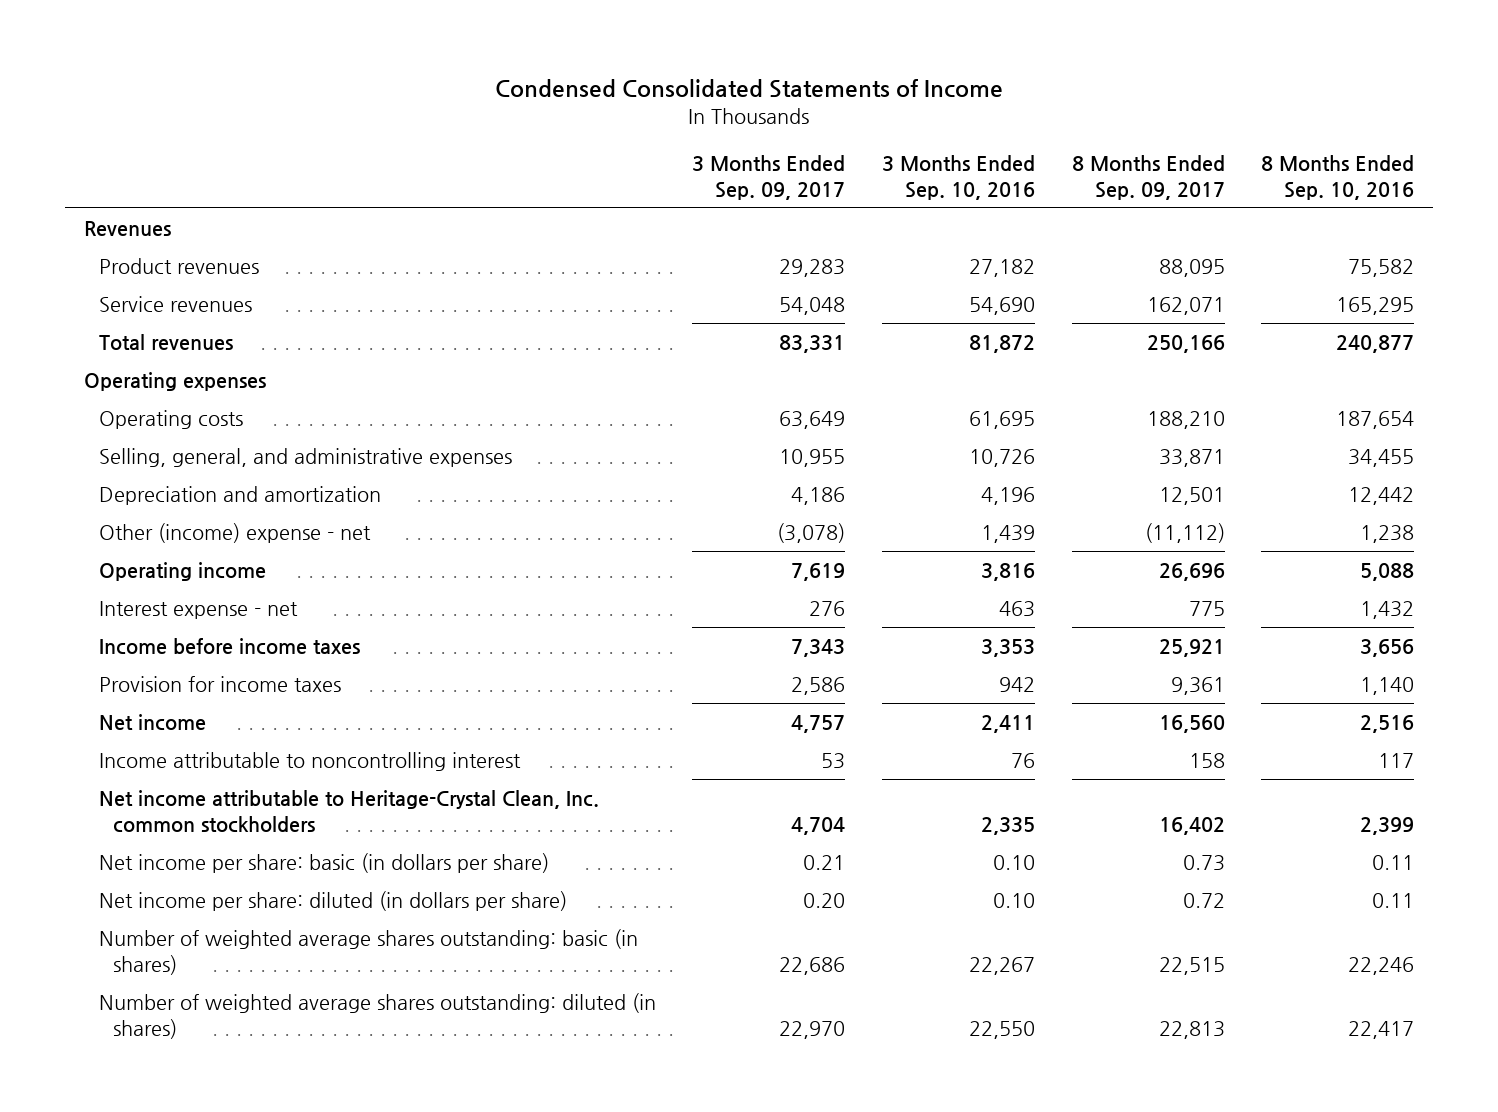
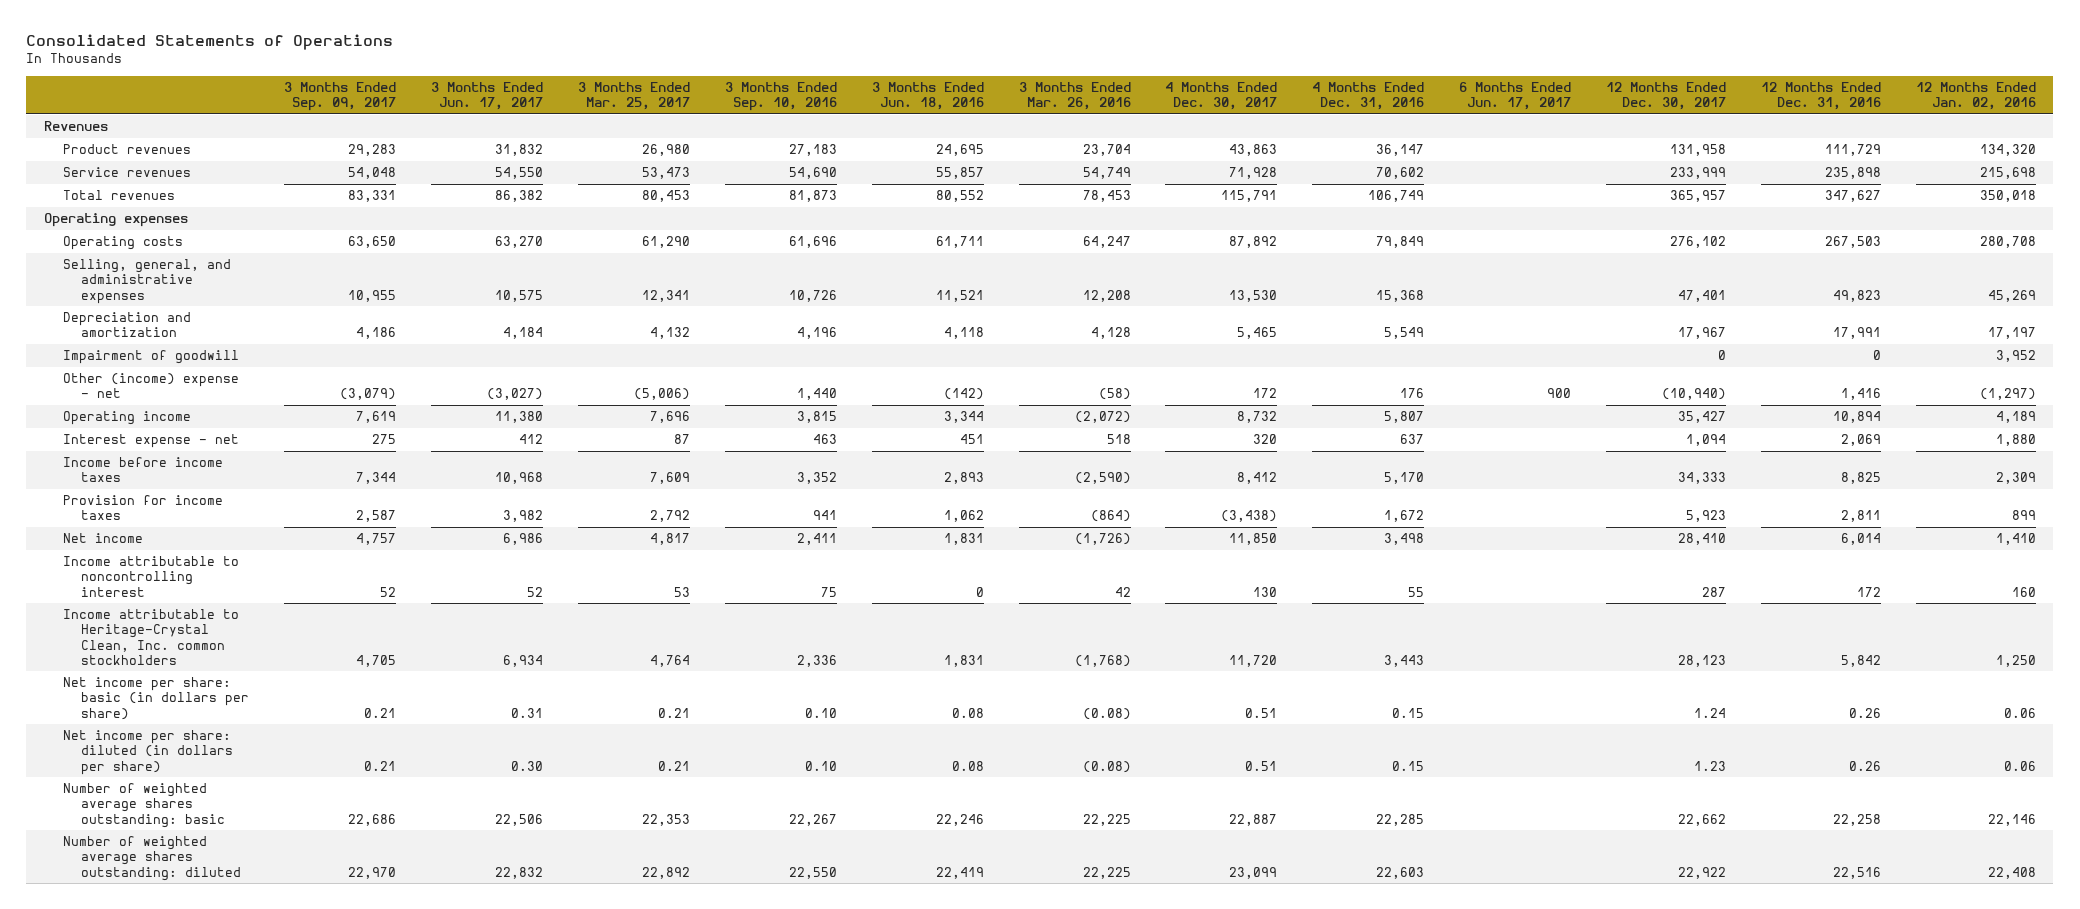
- Condensed Consolidated Statements of Income
+ Consolidated Statements of Operations
- | 3 Months Ended Sep. 09, 2017 | 3 Months Ended Sep. 10, 2016 | 8 Months Ended Sep. 09, 2017 | 8 Months Ended Sep. 10, 2016
+ | 3 Months Ended Sep. 09, 2017 | 3 Months Ended Jun. 17, 2017 | 3 Months Ended Mar. 25, 2017 | 3 Months Ended Sep. 10, 2016 | 3 Months Ended Jun. 18, 2016 | 3 Months Ended Mar. 26, 2016 | 4 Months Ended Dec. 30, 2017 | 4 Months Ended Dec. 31, 2016 | 6 Months Ended Jun. 17, 2017 | 12 Months Ended Dec. 30, 2017 | 12 Months Ended Dec. 31, 2016 | 12 Months Ended Jan. 02, 2016
- Product revenues | 29,283 | 27,182 | 88,095 | 75,582
+ Product revenues | 29,283 | 31,832 | 26,980 | 27,183 | 24,695 | 23,704 | 43,863 | 36,147 | | 131,958 | 111,729 | 134,320
- Total revenues | 83,331 | 81,872 | 250,166 | 240,877
+ Total revenues | 83,331 | 86,382 | 80,453 | 81,873 | 80,552 | 78,453 | 115,791 | 106,749 | | 365,957 | 347,627 | 350,018
- Operating costs | 63,649 | 61,695 | 188,210 | 187,654
+ Operating costs | 63,650 | 63,270 | 61,290 | 61,696 | 61,711 | 64,247 | 87,892 | 79,849 | | 276,102 | 267,503 | 280,708
- Other (income) expense - net | (3,078) | 1,439 | (11,112) | 1,238
- Operating income | 7,619 | 3,816 | 26,696 | 5,088
- Interest expense - net | 276 | 463 | 775 | 1,432
- Income before income taxes | 7,343 | 3,353 | 25,921 | 3,656
- Provision for income taxes | 2,586 | 942 | 9,361 | 1,140
+ Impairment of goodwill | | | | | | | | | | 0 | 0 | 3,952
+ Other (income) expense - net | (3,079) | (3,027) | (5,006) | 1,440 | (142) | (58) | 172 | 176 | 900 | (10,940) | 1,416 | (1,297)
+ Operating income | 7,619 | 11,380 | 7,696 | 3,815 | 3,344 | (2,072) | 8,732 | 5,807 | | 35,427 | 10,894 | 4,189
+ Interest expense - net | 275 | 412 | 87 | 463 | 451 | 518 | 320 | 637 | | 1,094 | 2,069 | 1,880
+ Income before income taxes | 7,344 | 10,968 | 7,609 | 3,352 | 2,893 | (2,590) | 8,412 | 5,170 | | 34,333 | 8,825 | 2,309
+ Provision for income taxes | 2,587 | 3,982 | 2,792 | 941 | 1,062 | (864) | (3,438) | 1,672 | | 5,923 | 2,811 | 899
- Income attributable to noncontrolling interest | 53 | 76 | 158 | 117
- Net income attributable to Heritage-Crystal Clean, Inc. common stockholders | 4,704 | 2,335 | 16,402 | 2,399
+ Income attributable to noncontrolling interest | 52 | 52 | 53 | 75 | 0 | 42 | 130 | 55 | | 287 | 172 | 160
+ Income attributable to Heritage-Crystal Clean, Inc. common stockholders | 4,705 | 6,934 | 4,764 | 2,336 | 1,831 | (1,768) | 11,720 | 3,443 | | 28,123 | 5,842 | 1,250
- Net income per share: diluted (in dollars per share) | 0.20 | 0.10 | 0.72 | 0.11
- Number of weighted average shares outstanding: basic (in shares) | 22,686 | 22,267 | 22,515 | 22,246
- Number of weighted average shares outstanding: diluted (in shares) | 22,970 | 22,550 | 22,813 | 22,417
+ Net income per share: diluted (in dollars per share) | 0.21 | 0.30 | 0.21 | 0.10 | 0.08 | (0.08) | 0.51 | 0.15 | | 1.23 | 0.26 | 0.06
+ Number of weighted average shares outstanding: basic | 22,686 | 22,506 | 22,353 | 22,267 | 22,246 | 22,225 | 22,887 | 22,285 | | 22,662 | 22,258 | 22,146
+ Number of weighted average shares outstanding: diluted | 22,970 | 22,832 | 22,892 | 22,550 | 22,419 | 22,225 | 23,099 | 22,603 | | 22,922 | 22,516 | 22,408

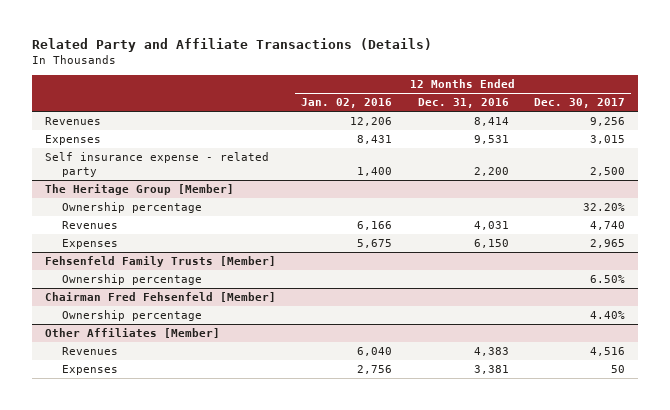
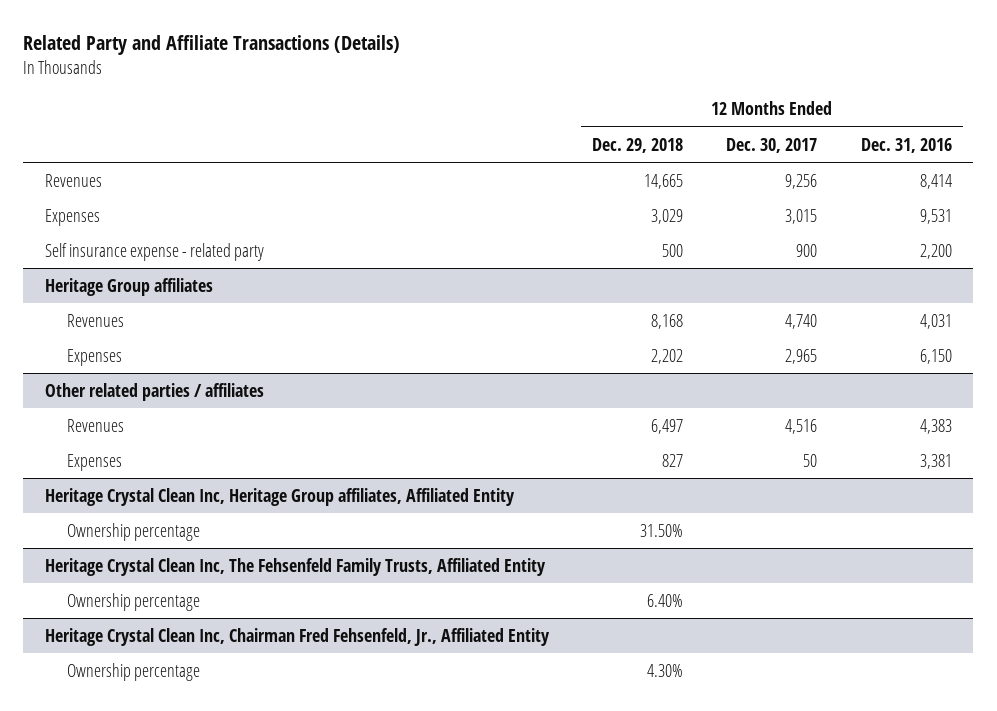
- | 12 Months Ended Jan. 02, 2016 | 12 Months Ended Dec. 31, 2016 | 12 Months Ended Dec. 30, 2017
+ | 12 Months Ended Dec. 29, 2018 | 12 Months Ended Dec. 30, 2017 | 12 Months Ended Dec. 31, 2016
- Self insurance expense - related party | 1,400 | 2,200 | 2,500
- The Heritage Group [Member]
- Ownership percentage | | | 32.20%
+ Self insurance expense - related party | 500 | 900 | 2,200
+ Heritage Group affiliates
- Fehsenfeld Family Trusts [Member]
- Ownership percentage | | | 6.50%
- Chairman Fred Fehsenfeld [Member]
- Ownership percentage | | | 4.40%
- Other Affiliates [Member]
+ Other related parties / affiliates
+ Heritage Crystal Clean Inc, Heritage Group affiliates, Affiliated Entity
+ Ownership percentage | 31.50% | |
+ Heritage Crystal Clean Inc, The Fehsenfeld Family Trusts, Affiliated Entity
+ Ownership percentage | 6.40% | |
+ Heritage Crystal Clean Inc, Chairman Fred Fehsenfeld, Jr., Affiliated Entity
+ Ownership percentage | 4.30% | |

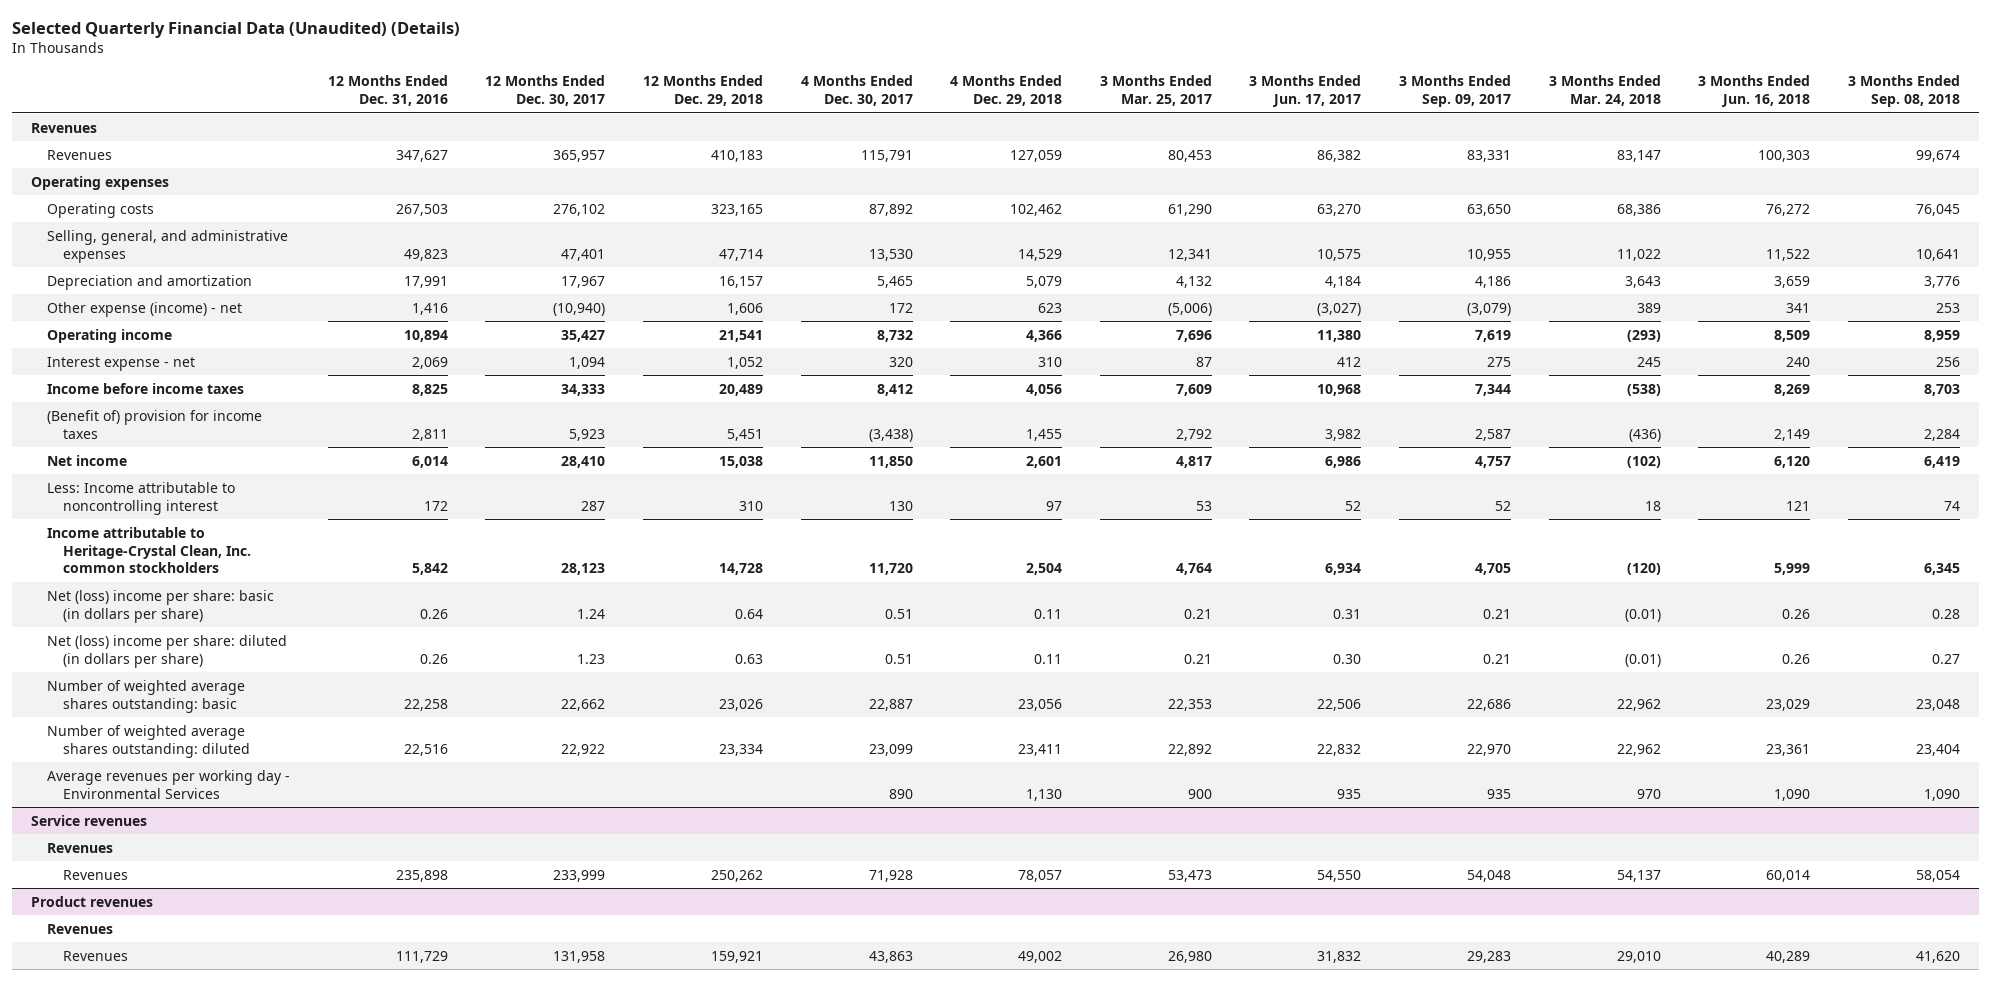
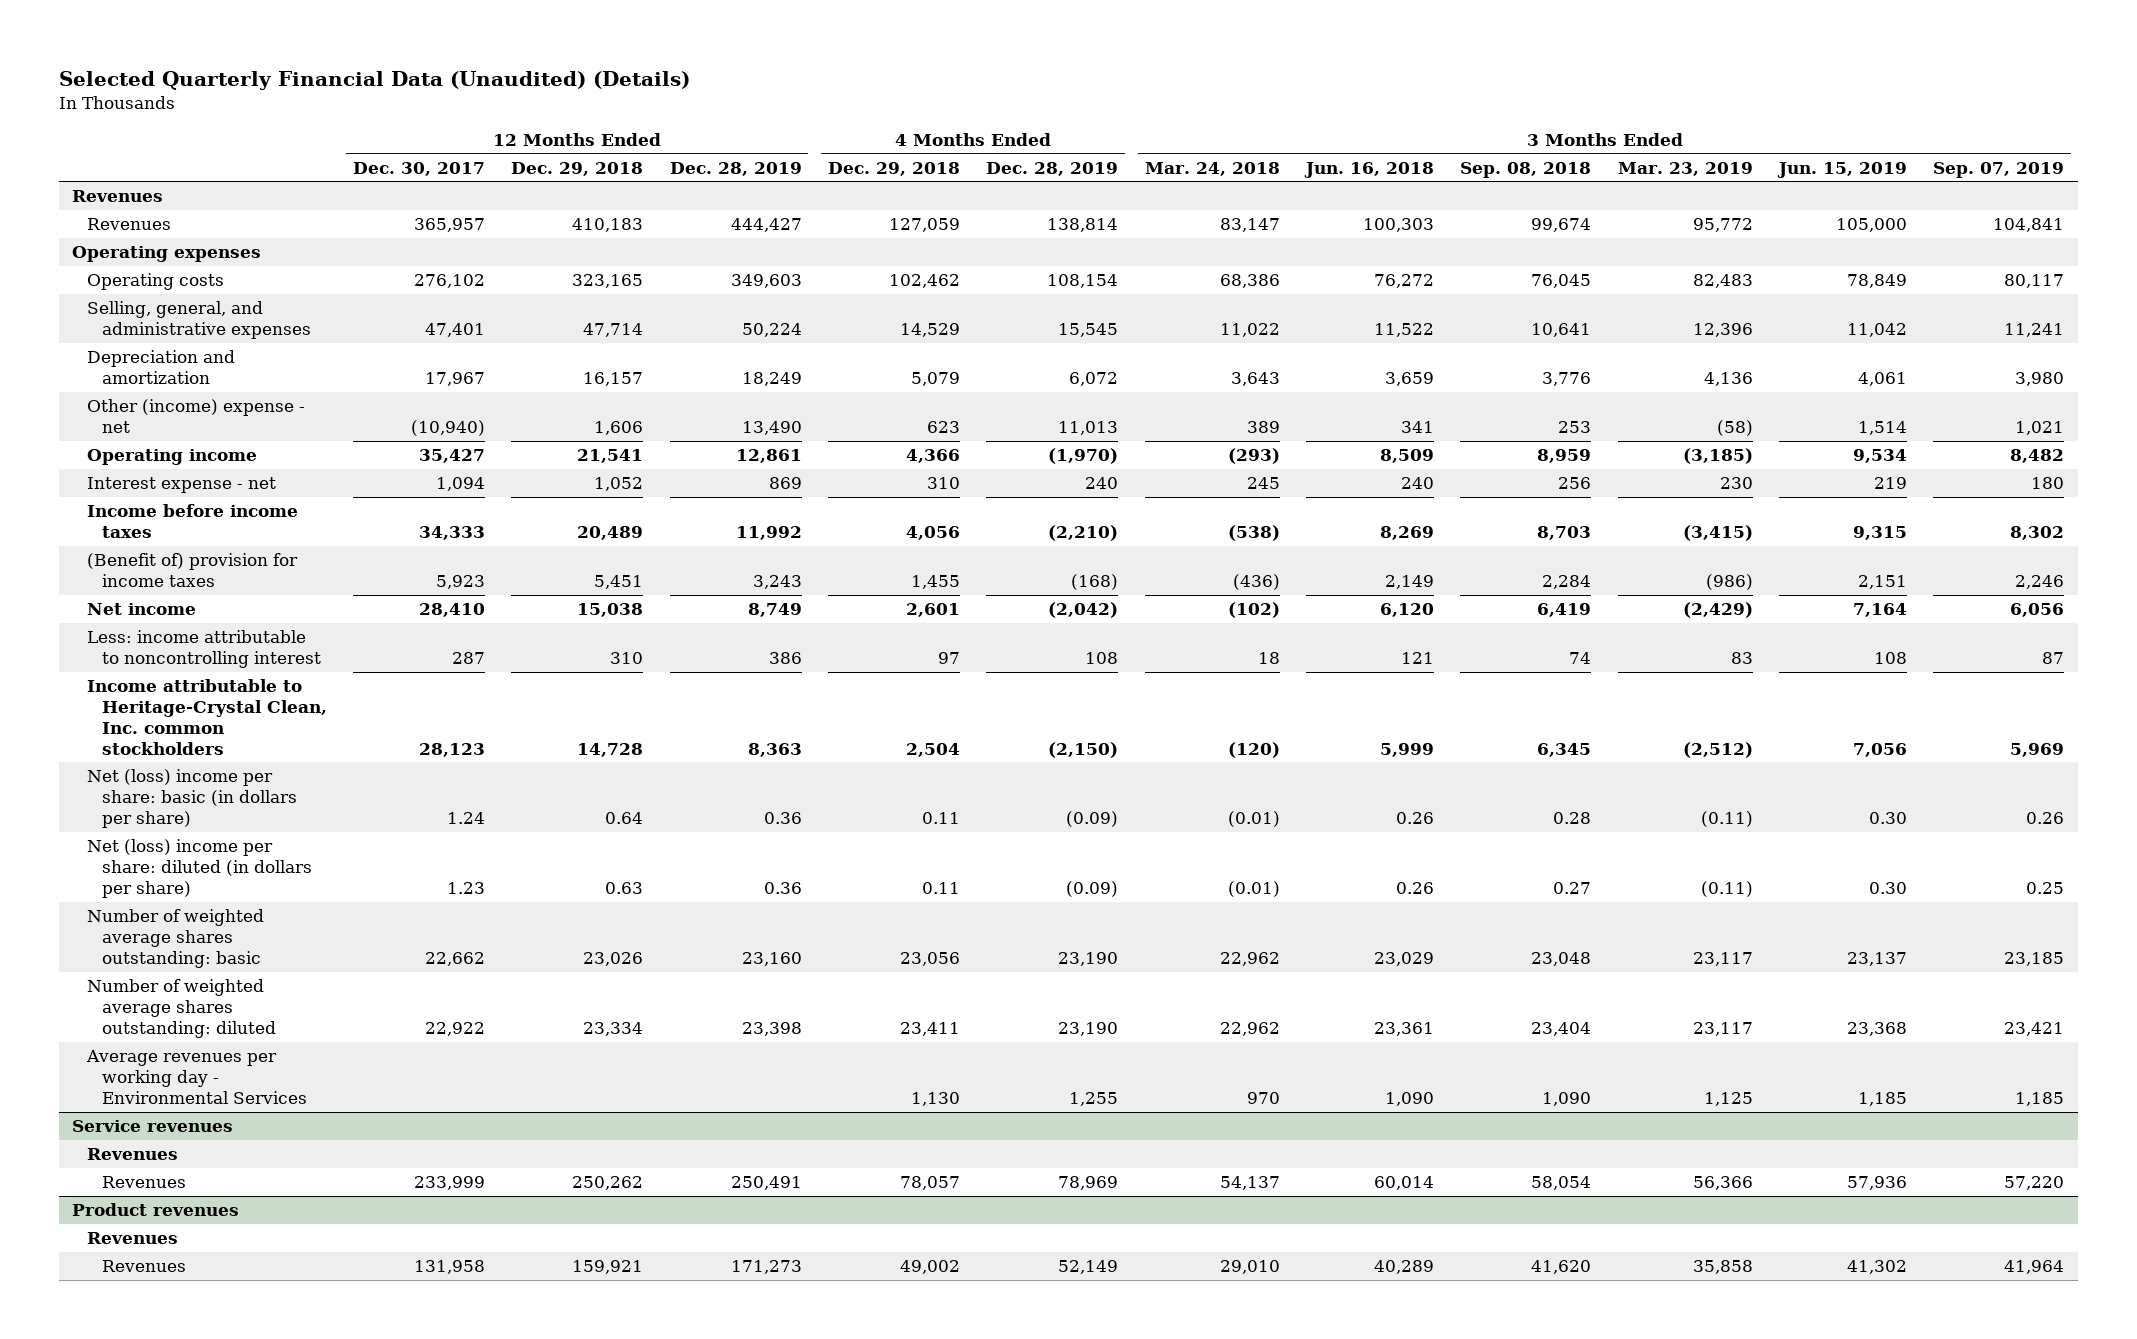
- | 12 Months Ended Dec. 31, 2016 | 12 Months Ended Dec. 30, 2017 | 12 Months Ended Dec. 29, 2018 | 4 Months Ended Dec. 30, 2017 | 4 Months Ended Dec. 29, 2018 | 3 Months Ended Mar. 25, 2017 | 3 Months Ended Jun. 17, 2017 | 3 Months Ended Sep. 09, 2017 | 3 Months Ended Mar. 24, 2018 | 3 Months Ended Jun. 16, 2018 | 3 Months Ended Sep. 08, 2018
+ | 12 Months Ended Dec. 30, 2017 | 12 Months Ended Dec. 29, 2018 | 12 Months Ended Dec. 28, 2019 | 4 Months Ended Dec. 29, 2018 | 4 Months Ended Dec. 28, 2019 | 3 Months Ended Mar. 24, 2018 | 3 Months Ended Jun. 16, 2018 | 3 Months Ended Sep. 08, 2018 | 3 Months Ended Mar. 23, 2019 | 3 Months Ended Jun. 15, 2019 | 3 Months Ended Sep. 07, 2019
- Other expense (income) - net | 1,416 | (10,940) | 1,606 | 172 | 623 | (5,006) | (3,027) | (3,079) | 389 | 341 | 253
+ Other (income) expense - net | (10,940) | 1,606 | 13,490 | 623 | 11,013 | 389 | 341 | 253 | (58) | 1,514 | 1,021
- Less: Income attributable to noncontrolling interest | 172 | 287 | 310 | 130 | 97 | 53 | 52 | 52 | 18 | 121 | 74
+ Less: income attributable to noncontrolling interest | 287 | 310 | 386 | 97 | 108 | 18 | 121 | 74 | 83 | 108 | 87

